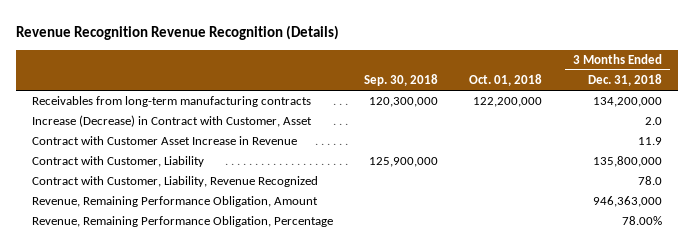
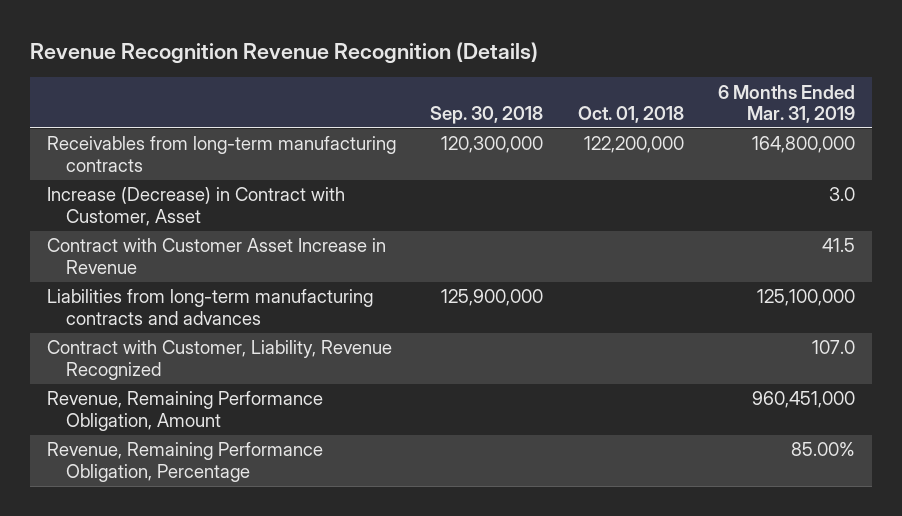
- | Sep. 30, 2018 | Oct. 01, 2018 | 3 Months Ended Dec. 31, 2018
+ | Sep. 30, 2018 | Oct. 01, 2018 | 6 Months Ended Mar. 31, 2019
- Contract with Customer, Liability | 125,900,000 | | 135,800,000
+ Liabilities from long-term manufacturing contracts and advances | 125,900,000 | | 125,100,000

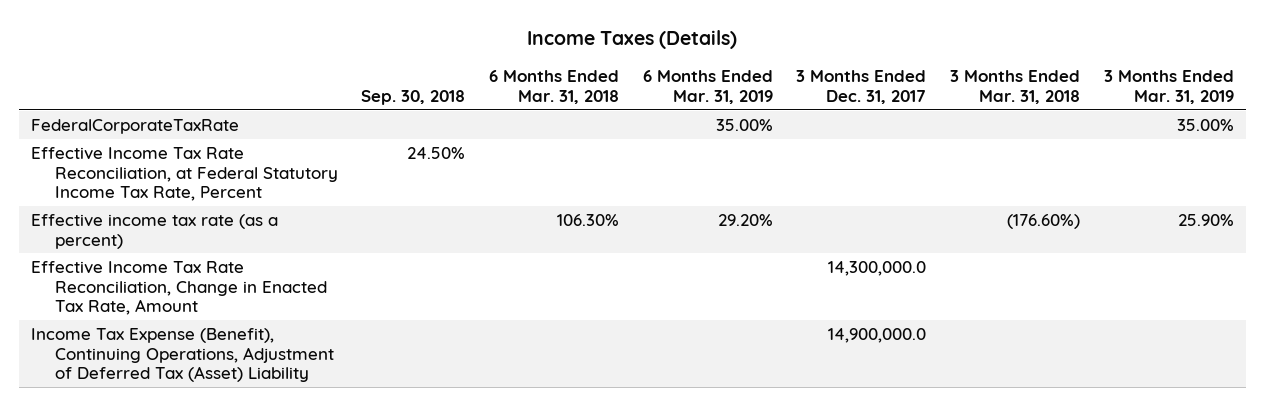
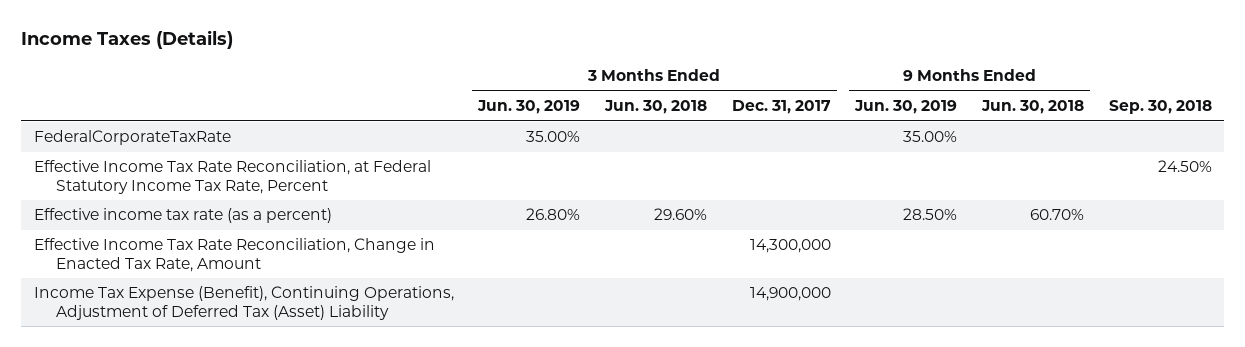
- | Sep. 30, 2018 | 6 Months Ended Mar. 31, 2018 | 6 Months Ended Mar. 31, 2019 | 3 Months Ended Dec. 31, 2017 | 3 Months Ended Mar. 31, 2018 | 3 Months Ended Mar. 31, 2019
+ | 3 Months Ended Jun. 30, 2019 | 3 Months Ended Jun. 30, 2018 | 3 Months Ended Dec. 31, 2017 | 9 Months Ended Jun. 30, 2019 | 9 Months Ended Jun. 30, 2018 | Sep. 30, 2018
- Effective Income Tax Rate Reconciliation, Change in Enacted Tax Rate, Amount | | | | 14,300,000.0 | |
- Income Tax Expense (Benefit), Continuing Operations, Adjustment of Deferred Tax (Asset) Liability | | | | 14,900,000.0 | |
+ Effective Income Tax Rate Reconciliation, Change in Enacted Tax Rate, Amount | | | 14,300,000 | | |
+ Income Tax Expense (Benefit), Continuing Operations, Adjustment of Deferred Tax (Asset) Liability | | | 14,900,000 | | |

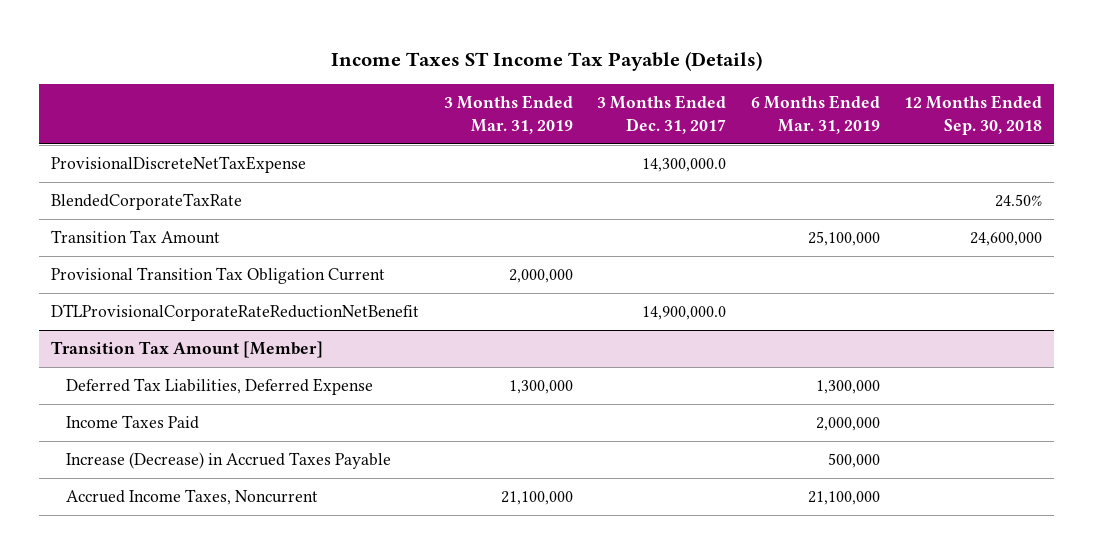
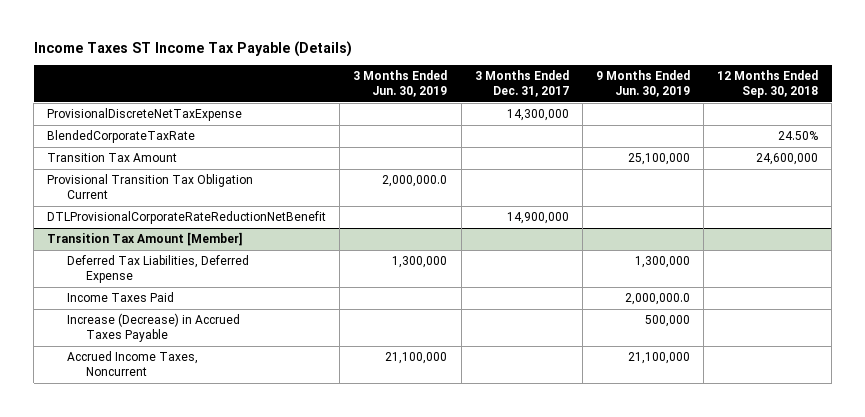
- | 3 Months Ended Mar. 31, 2019 | 3 Months Ended Dec. 31, 2017 | 6 Months Ended Mar. 31, 2019 | 12 Months Ended Sep. 30, 2018
+ | 3 Months Ended Jun. 30, 2019 | 3 Months Ended Dec. 31, 2017 | 9 Months Ended Jun. 30, 2019 | 12 Months Ended Sep. 30, 2018
- ProvisionalDiscreteNetTaxExpense | | 14,300,000.0 | |
+ ProvisionalDiscreteNetTaxExpense | | 14,300,000 | |
- DTLProvisionalCorporateRateReductionNetBenefit | | 14,900,000.0 | |
+ DTLProvisionalCorporateRateReductionNetBenefit | | 14,900,000 | |

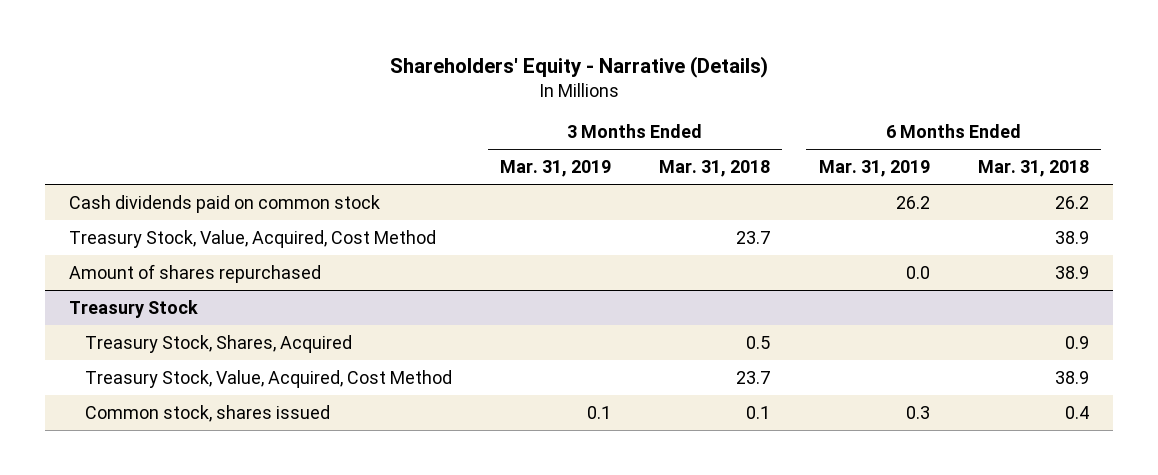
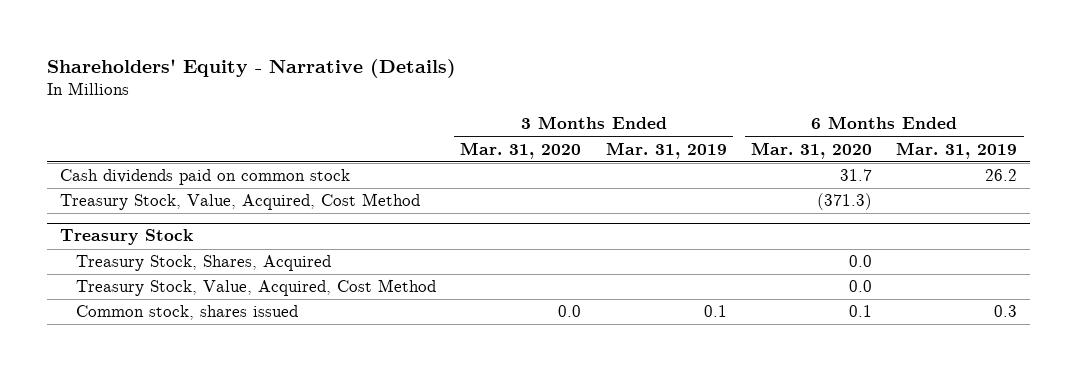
- | 3 Months Ended Mar. 31, 2019 | 3 Months Ended Mar. 31, 2018 | 6 Months Ended Mar. 31, 2019 | 6 Months Ended Mar. 31, 2018
+ | 3 Months Ended Mar. 31, 2020 | 3 Months Ended Mar. 31, 2019 | 6 Months Ended Mar. 31, 2020 | 6 Months Ended Mar. 31, 2019
- Amount of shares repurchased | | | 0.0 | 38.9

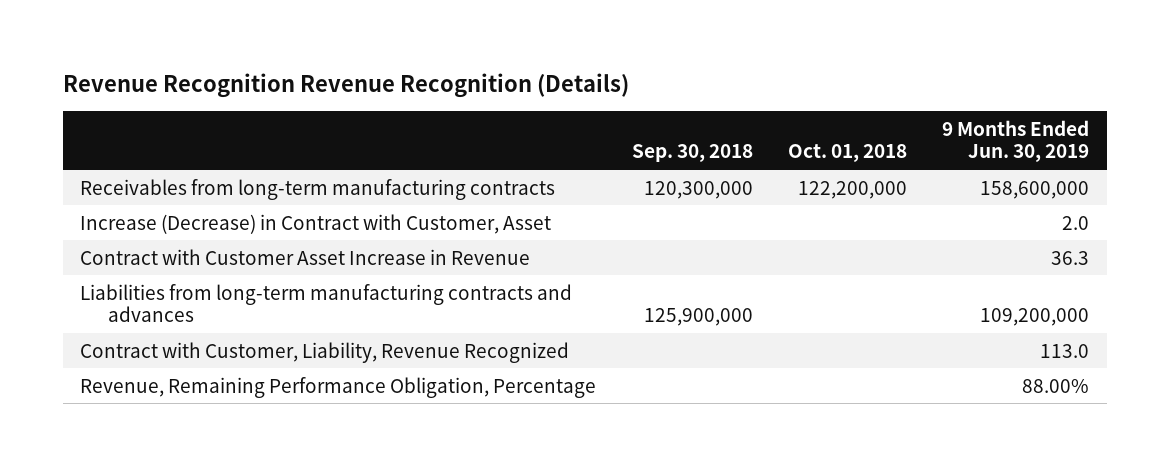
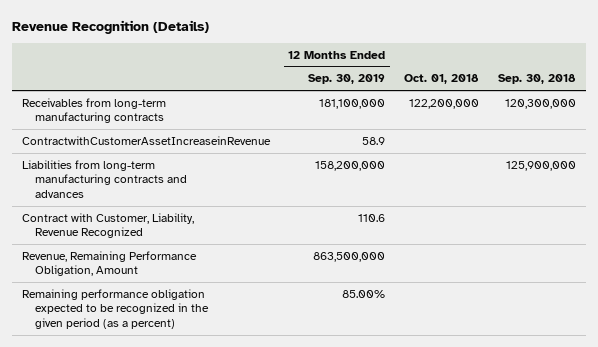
- Revenue Recognition Revenue Recognition (Details)
+ Revenue Recognition (Details)
- | Sep. 30, 2018 | Oct. 01, 2018 | 9 Months Ended Jun. 30, 2019
+ | 12 Months Ended Sep. 30, 2019 | Oct. 01, 2018 | Sep. 30, 2018
- Increase (Decrease) in Contract with Customer, Asset | | | 2.0
- Contract with Customer Asset Increase in Revenue | | | 36.3
+ ContractwithCustomerAssetIncreaseinRevenue | 58.9 | |
- Revenue, Remaining Performance Obligation, Percentage | | | 88.00%
+ Revenue, Remaining Performance Obligation, Amount | 863,500,000 | |
+ Remaining performance obligation expected to be recognized in the given period (as a percent) | 85.00% | |

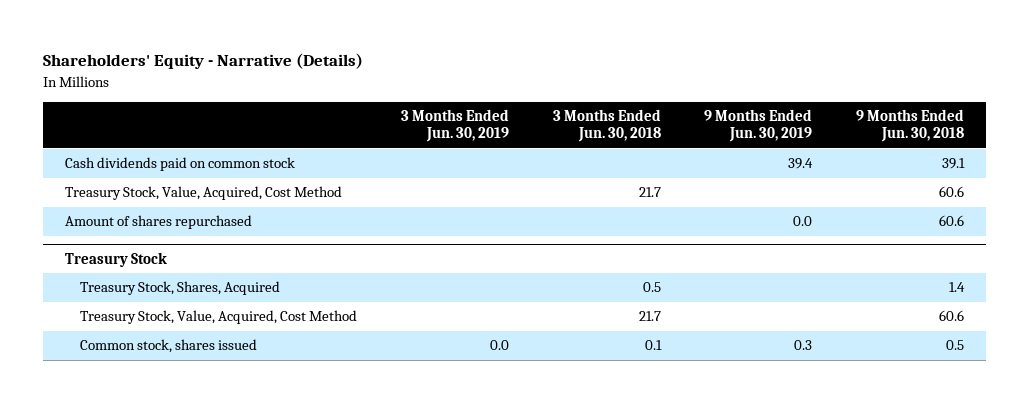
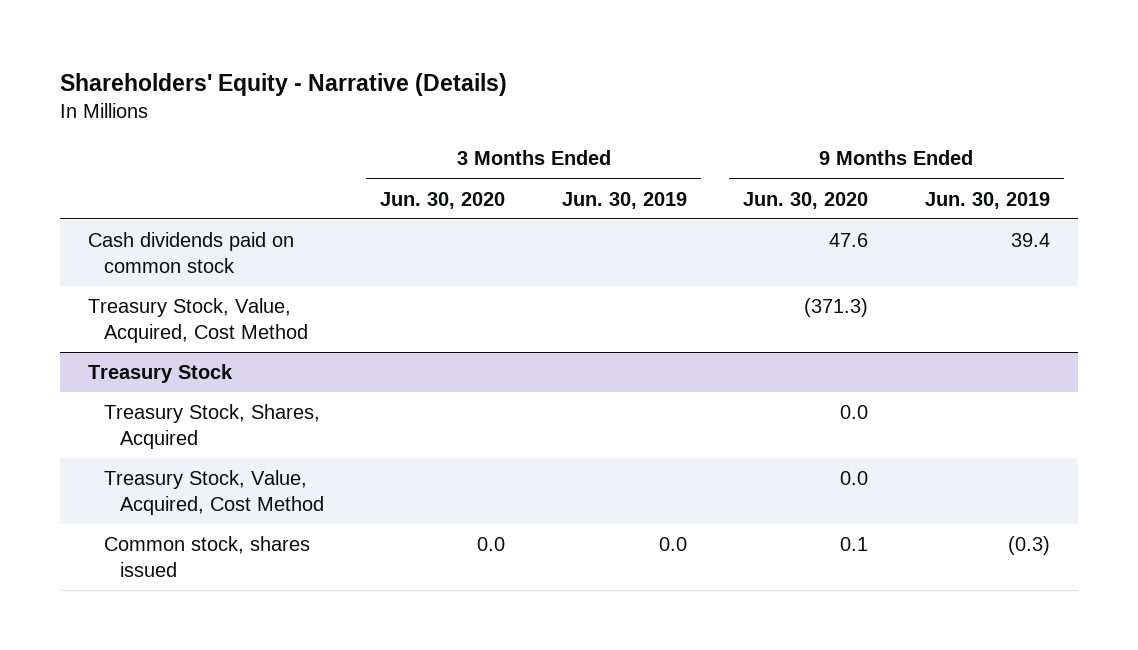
- | 3 Months Ended Jun. 30, 2019 | 3 Months Ended Jun. 30, 2018 | 9 Months Ended Jun. 30, 2019 | 9 Months Ended Jun. 30, 2018
+ | 3 Months Ended Jun. 30, 2020 | 3 Months Ended Jun. 30, 2019 | 9 Months Ended Jun. 30, 2020 | 9 Months Ended Jun. 30, 2019
- Amount of shares repurchased | | | 0.0 | 60.6
@ Treasury Stock
- Common stock, shares issued | 0.0 | 0.1 | 0.3 | 0.5
+ Common stock, shares issued | 0.0 | 0.0 | 0.1 | (0.3)

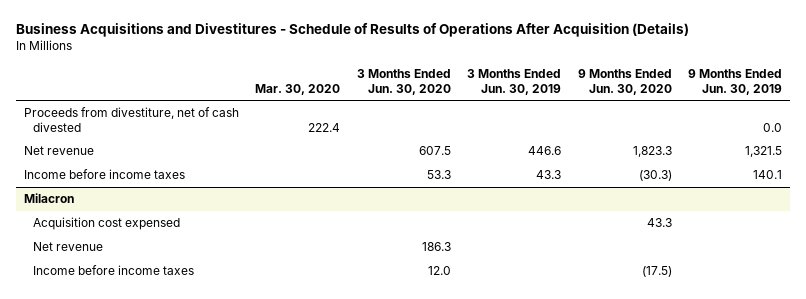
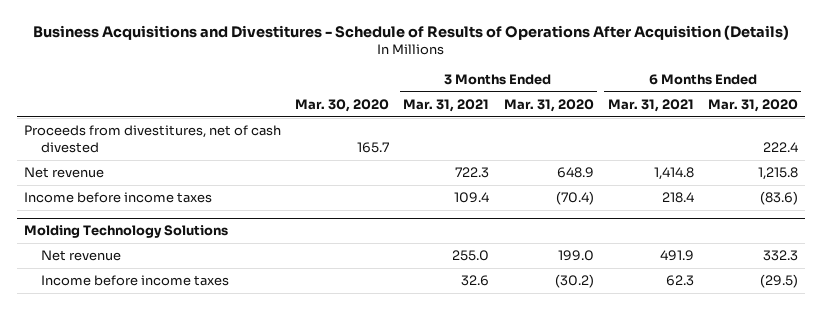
- | Mar. 30, 2020 | 3 Months Ended Jun. 30, 2020 | 3 Months Ended Jun. 30, 2019 | 9 Months Ended Jun. 30, 2020 | 9 Months Ended Jun. 30, 2019
+ | Mar. 30, 2020 | 3 Months Ended Mar. 31, 2021 | 3 Months Ended Mar. 31, 2020 | 6 Months Ended Mar. 31, 2021 | 6 Months Ended Mar. 31, 2020
- Proceeds from divestiture, net of cash divested | 222.4 | | | | 0.0
+ Proceeds from divestitures, net of cash divested | 165.7 | | | | 222.4
- Milacron
- Acquisition cost expensed | | | | 43.3 |
+ Molding Technology Solutions

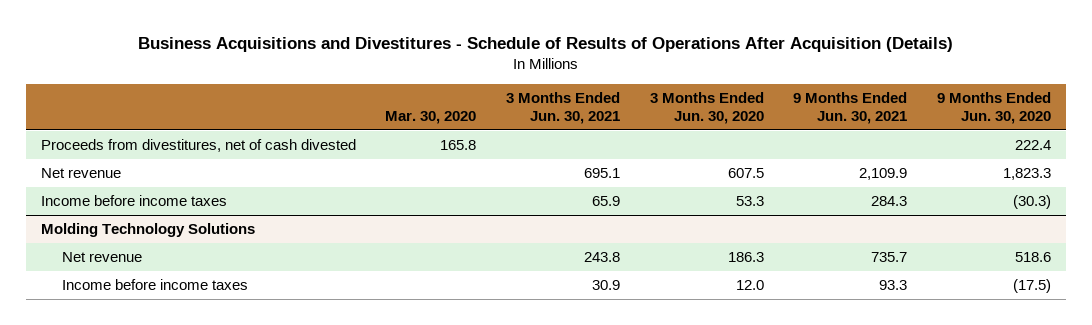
- | Mar. 30, 2020 | 3 Months Ended Mar. 31, 2021 | 3 Months Ended Mar. 31, 2020 | 6 Months Ended Mar. 31, 2021 | 6 Months Ended Mar. 31, 2020
+ | Mar. 30, 2020 | 3 Months Ended Jun. 30, 2021 | 3 Months Ended Jun. 30, 2020 | 9 Months Ended Jun. 30, 2021 | 9 Months Ended Jun. 30, 2020
- Proceeds from divestitures, net of cash divested | 165.7 | | | | 222.4
+ Proceeds from divestitures, net of cash divested | 165.8 | | | | 222.4

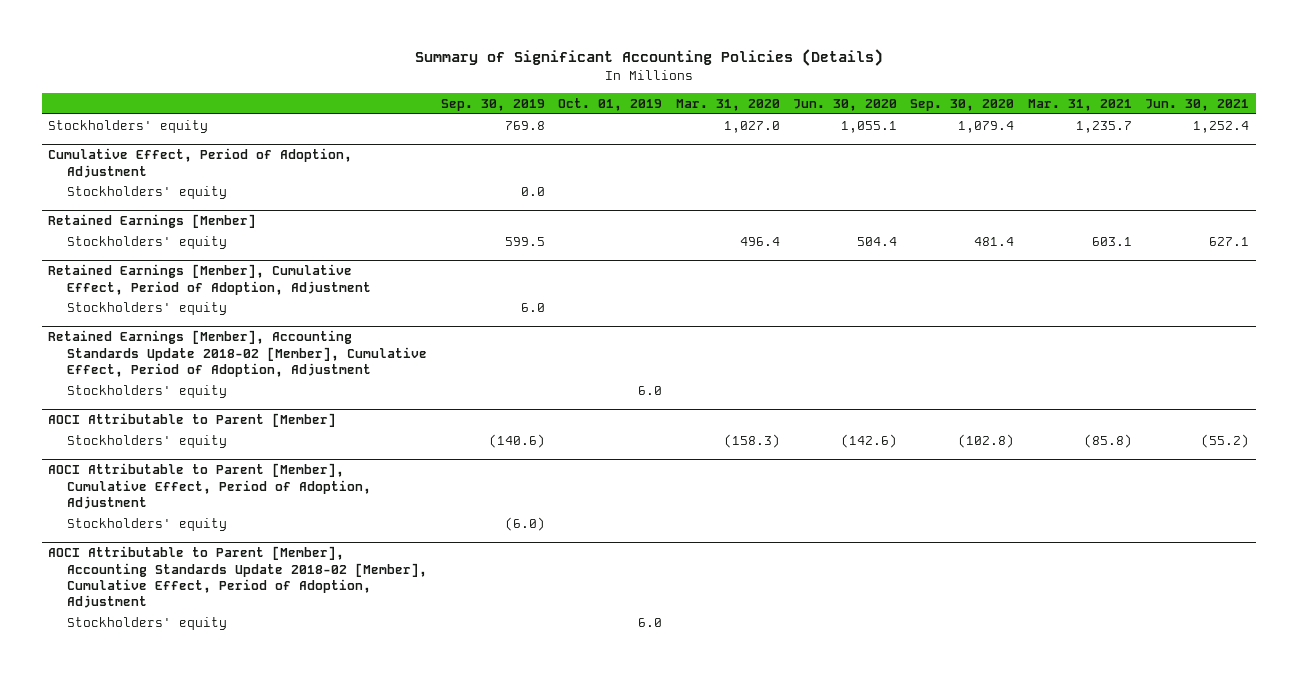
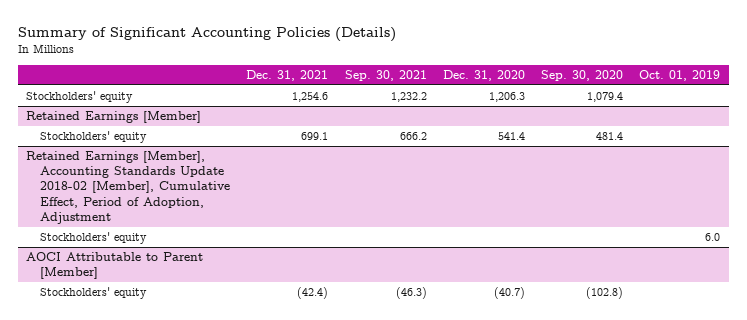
- | Sep. 30, 2019 | Oct. 01, 2019 | Mar. 31, 2020 | Jun. 30, 2020 | Sep. 30, 2020 | Mar. 31, 2021 | Jun. 30, 2021
+ | Dec. 31, 2021 | Sep. 30, 2021 | Dec. 31, 2020 | Sep. 30, 2020 | Oct. 01, 2019
- Cumulative Effect, Period of Adoption, Adjustment
- Stockholders' equity | 0.0 | | | | | |
- Retained Earnings [Member], Cumulative Effect, Period of Adoption, Adjustment
- Stockholders' equity | 6.0 | | | | | |
- AOCI Attributable to Parent [Member], Cumulative Effect, Period of Adoption, Adjustment
- Stockholders' equity | (6.0) | | | | | |
- AOCI Attributable to Parent [Member], Accounting Standards Update 2018-02 [Member], Cumulative Effect, Period of Adoption, Adjustment
- Stockholders' equity | | 6.0 | | | | |

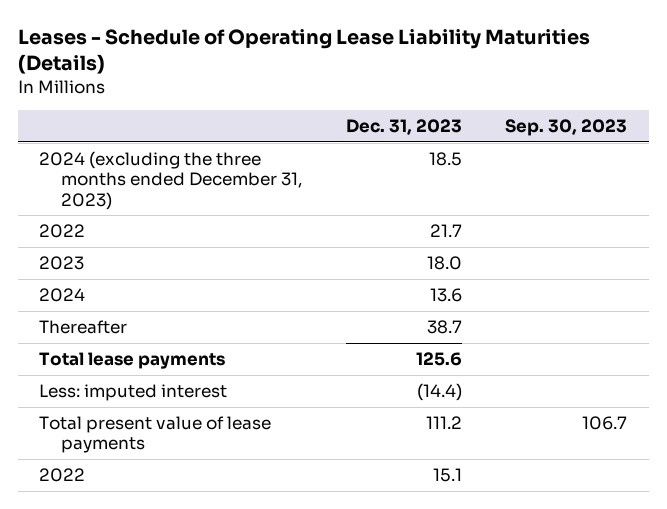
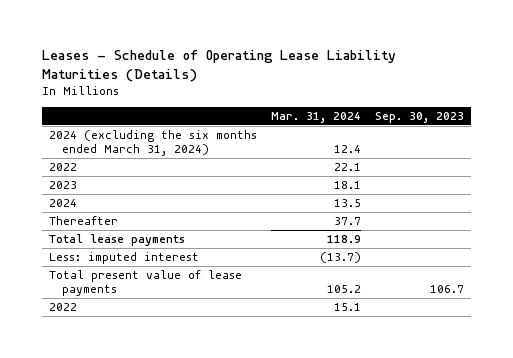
- | Dec. 31, 2023 | Sep. 30, 2023
+ | Mar. 31, 2024 | Sep. 30, 2023
- 2024 (excluding the three months ended December 31, 2023) | 18.5 |
+ 2024 (excluding the six months ended March 31, 2024) | 12.4 |

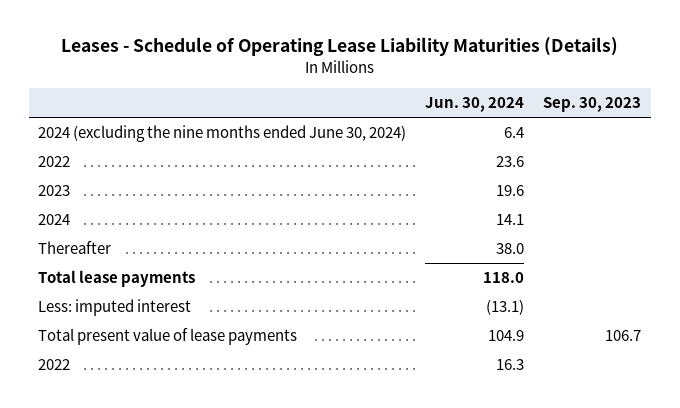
- | Mar. 31, 2024 | Sep. 30, 2023
+ | Jun. 30, 2024 | Sep. 30, 2023
- 2024 (excluding the six months ended March 31, 2024) | 12.4 |
+ 2024 (excluding the nine months ended June 30, 2024) | 6.4 |

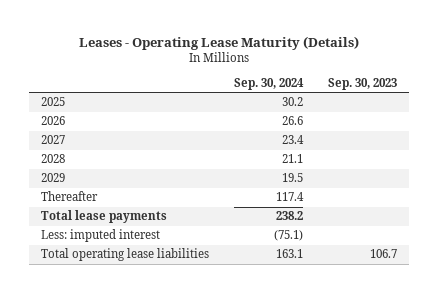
- Leases - Schedule of Operating Lease Liability Maturities (Details)
+ Leases - Operating Lease Maturity (Details)
- | Jun. 30, 2024 | Sep. 30, 2023
+ | Sep. 30, 2024 | Sep. 30, 2023
- 2024 (excluding the nine months ended June 30, 2024) | 6.4 |
- 2022 | 23.6 |
- 2023 | 19.6 |
- 2024 | 14.1 |
+ 2025 | 30.2 |
+ 2026 | 26.6 |
+ 2027 | 23.4 |
+ 2028 | 21.1 |
+ 2029 | 19.5 |
- Total present value of lease payments | 104.9 | 106.7
- 2022 | 16.3 |
+ Total operating lease liabilities | 163.1 | 106.7

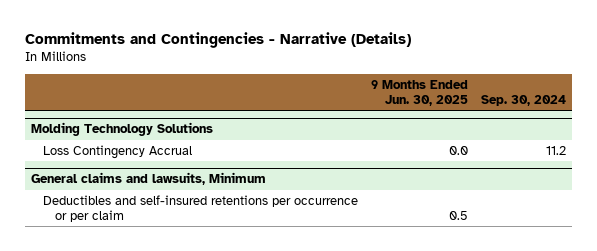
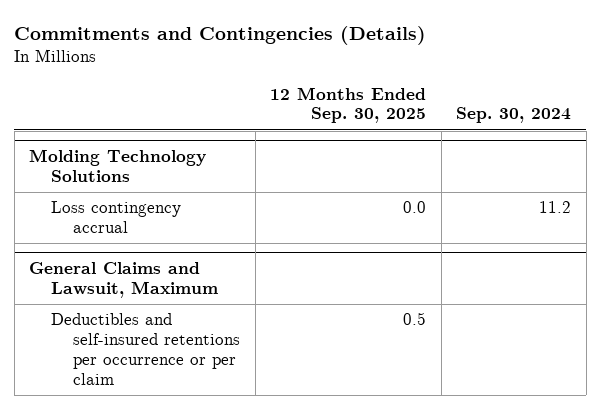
- Commitments and Contingencies - Narrative (Details)
+ Commitments and Contingencies (Details)
- | 9 Months Ended Jun. 30, 2025 | Sep. 30, 2024
+ | 12 Months Ended Sep. 30, 2025 | Sep. 30, 2024
@ Molding Technology Solutions
- Loss Contingency Accrual | 0.0 | 11.2
- General claims and lawsuits, Minimum
@ Molding Technology Solutions
+ Loss contingency accrual | 0.0 | 11.2
+ General Claims and Lawsuit, Maximum

